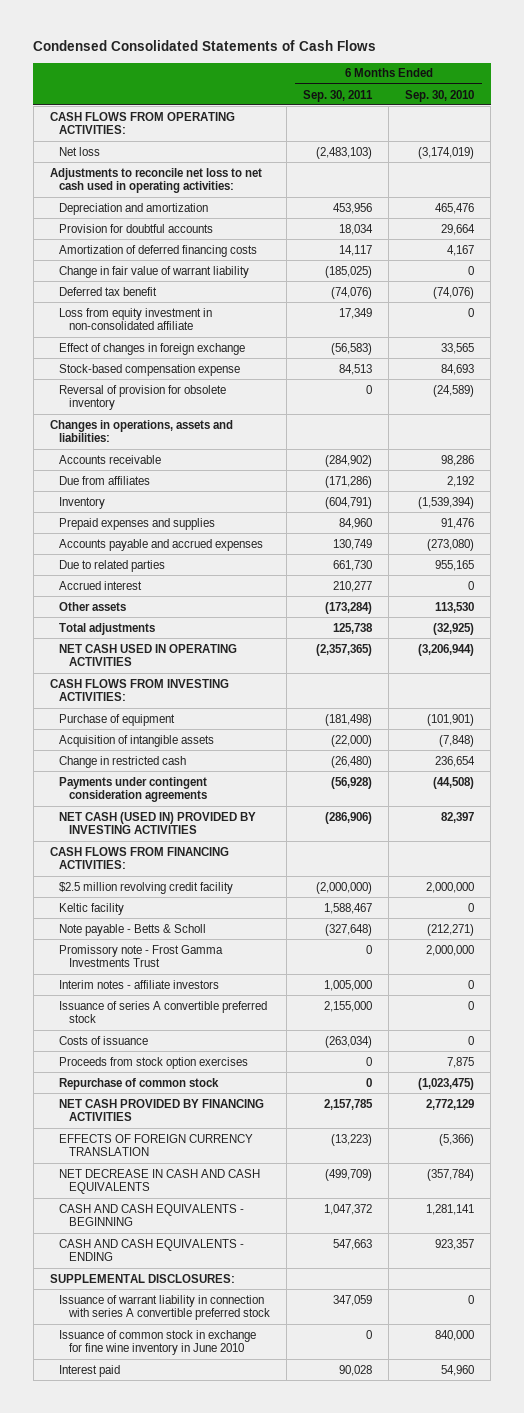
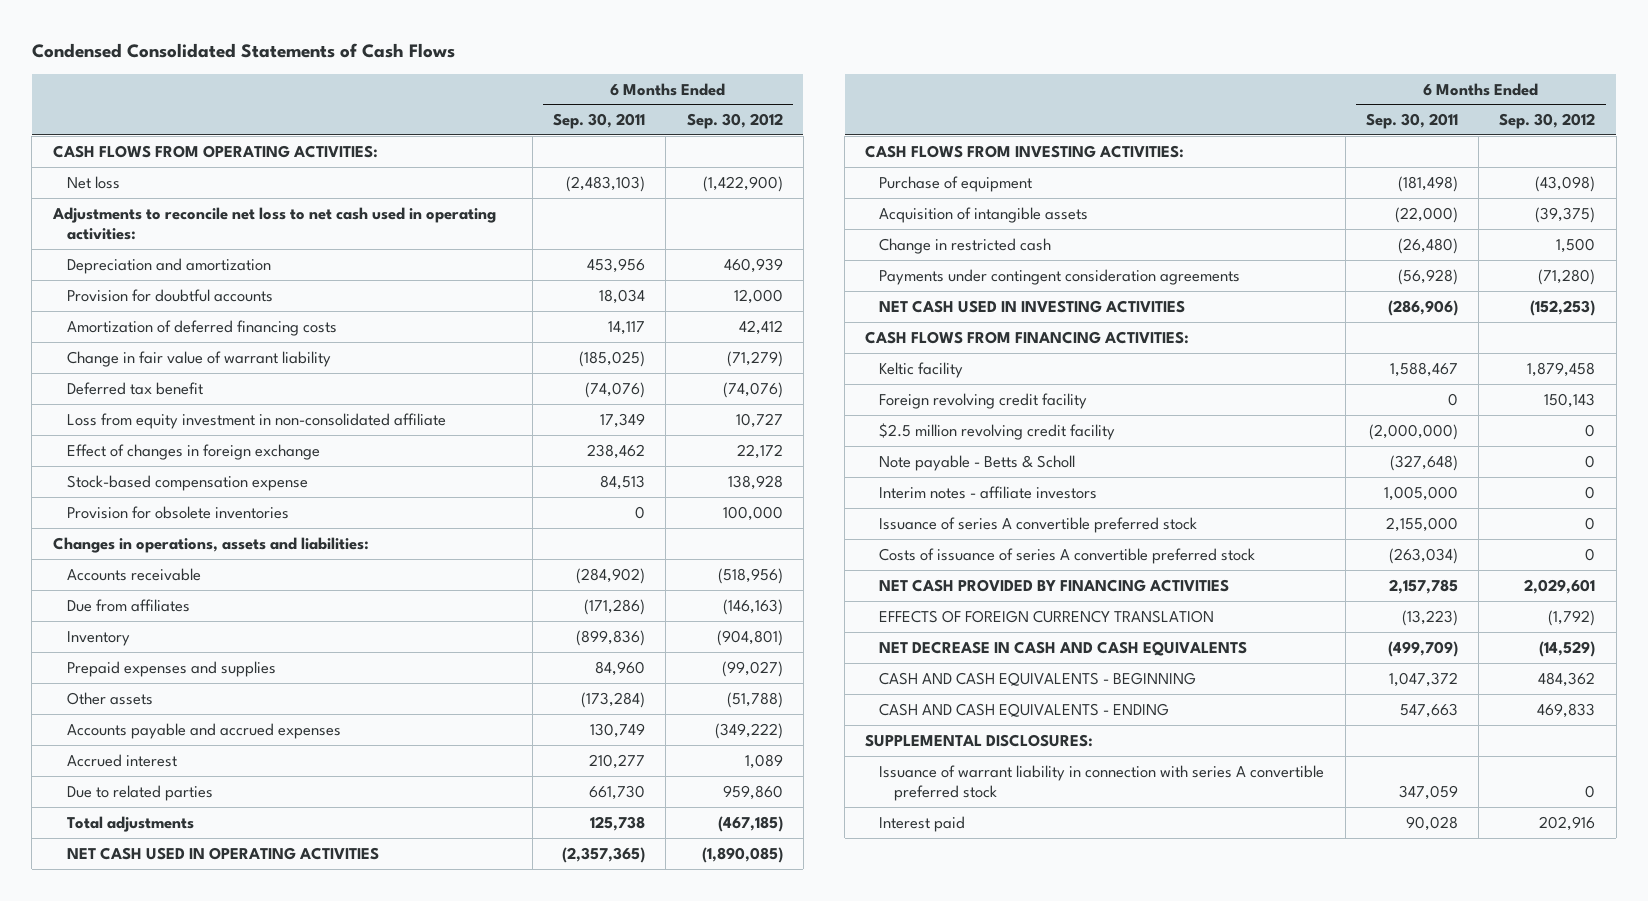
- | 6 Months Ended Sep. 30, 2011 | 6 Months Ended Sep. 30, 2010
+ | 6 Months Ended Sep. 30, 2011 | 6 Months Ended Sep. 30, 2012
- Effect of changes in foreign exchange | (56,583) | 33,565
+ Effect of changes in foreign exchange | 238,462 | 22,172
- Reversal of provision for obsolete inventory | 0 | (24,589)
+ Provision for obsolete inventories | 0 | 100,000
- Inventory | (604,791) | (1,539,394)
+ Inventory | (899,836) | (904,801)
moved up: Other assets | (173,284) | (51,788)
moved down: Due to related parties | 661,730 | 959,860
- NET CASH (USED IN) PROVIDED BY INVESTING ACTIVITIES | (286,906) | 82,397
+ NET CASH USED IN INVESTING ACTIVITIES | (286,906) | (152,253)
+ Foreign revolving credit facility | 0 | 150,143
moved down: $2.5 million revolving credit facility | (2,000,000) | 0
- Promissory note - Frost Gamma Investments Trust | 0 | 2,000,000
- Costs of issuance | (263,034) | 0
- Proceeds from stock option exercises | 0 | 7,875
- Repurchase of common stock | 0 | (1,023,475)
+ Costs of issuance of series A convertible preferred stock | (263,034) | 0
- Issuance of common stock in exchange for fine wine inventory in June 2010 | 0 | 840,000

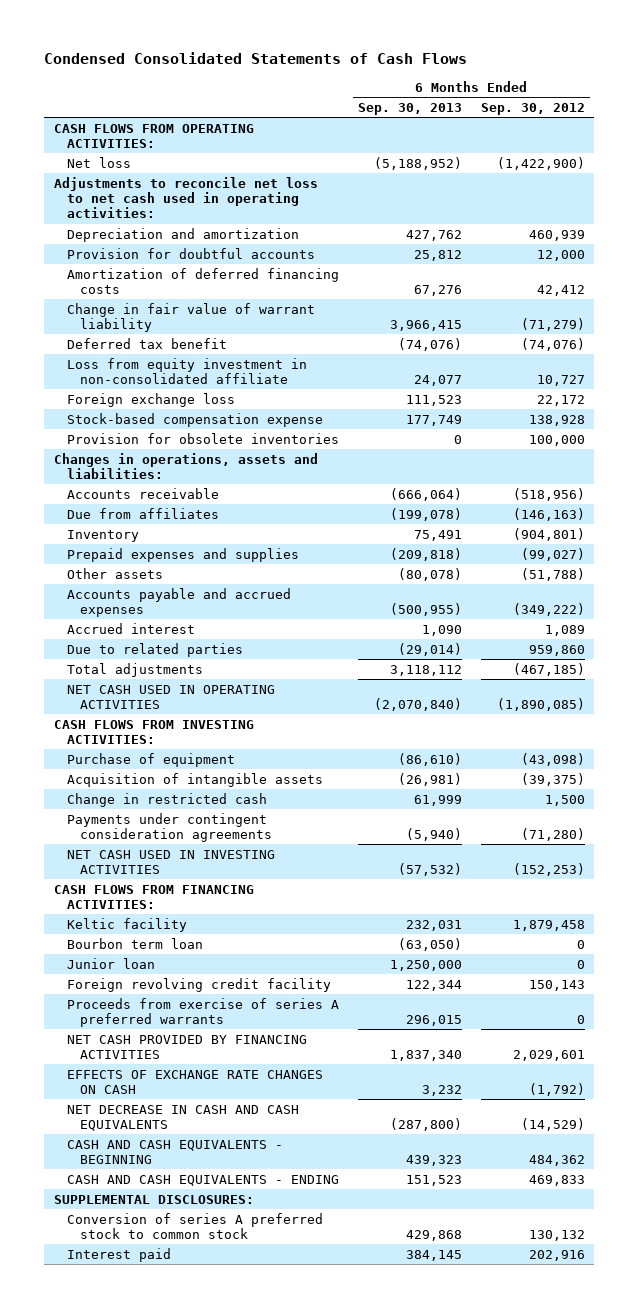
- | 6 Months Ended Sep. 30, 2011 | 6 Months Ended Sep. 30, 2012
+ | 6 Months Ended Sep. 30, 2013 | 6 Months Ended Sep. 30, 2012
- Effect of changes in foreign exchange | 238,462 | 22,172
+ Foreign exchange loss | 111,523 | 22,172
+ Bourbon term loan | (63,050) | 0
+ Junior loan | 1,250,000 | 0
- $2.5 million revolving credit facility | (2,000,000) | 0
- Note payable - Betts & Scholl | (327,648) | 0
- Interim notes - affiliate investors | 1,005,000 | 0
- Issuance of series A convertible preferred stock | 2,155,000 | 0
- Costs of issuance of series A convertible preferred stock | (263,034) | 0
+ Proceeds from exercise of series A preferred warrants | 296,015 | 0
- EFFECTS OF FOREIGN CURRENCY TRANSLATION | (13,223) | (1,792)
+ EFFECTS OF EXCHANGE RATE CHANGES ON CASH | 3,232 | (1,792)
- Issuance of warrant liability in connection with series A convertible preferred stock | 347,059 | 0
+ Conversion of series A preferred stock to common stock | 429,868 | 130,132

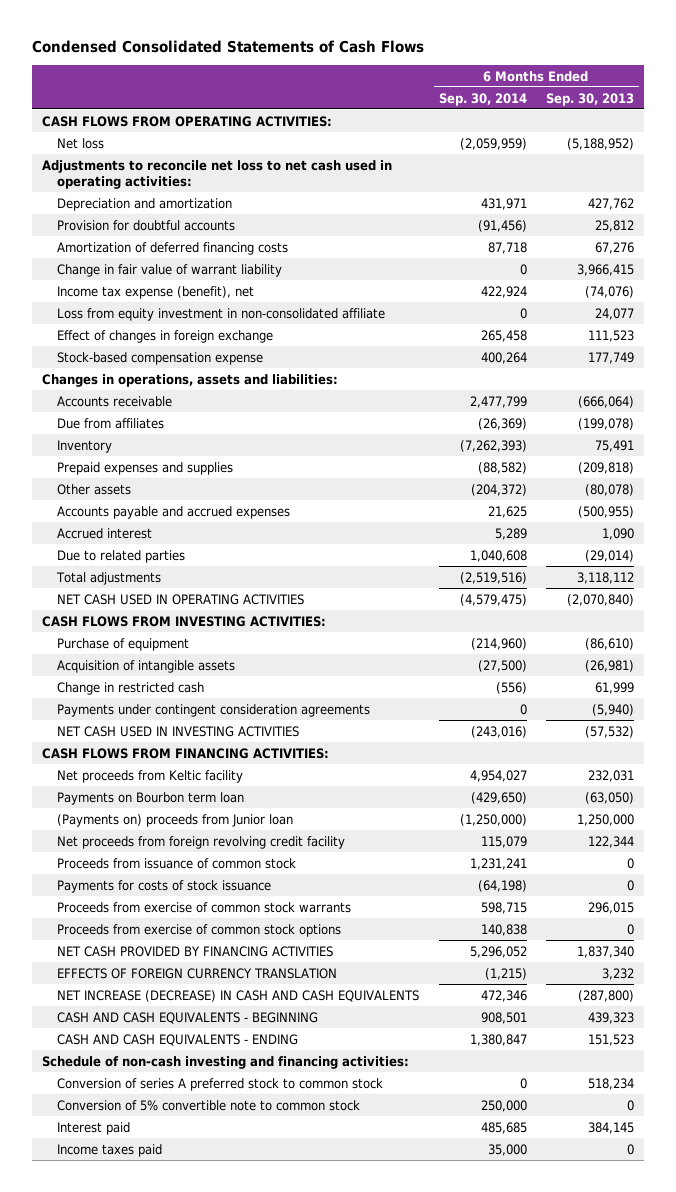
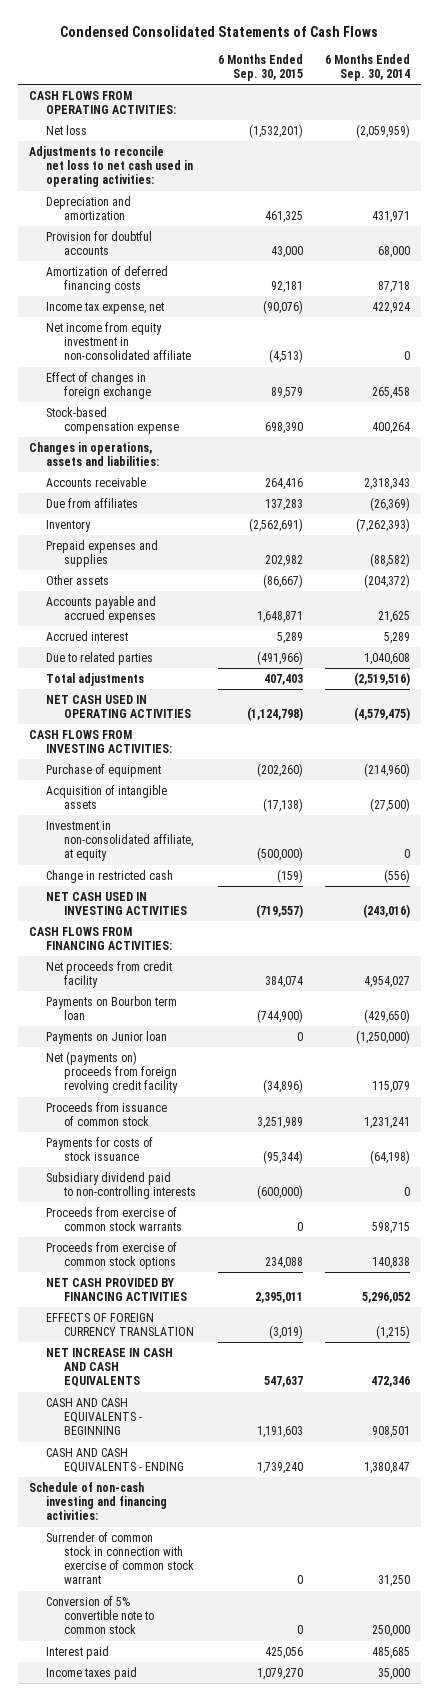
- | 6 Months Ended Sep. 30, 2014 | 6 Months Ended Sep. 30, 2013
+ | 6 Months Ended Sep. 30, 2015 | 6 Months Ended Sep. 30, 2014
- Provision for doubtful accounts | (91,456) | 25,812
+ Provision for doubtful accounts | 43,000 | 68,000
- Change in fair value of warrant liability | 0 | 3,966,415
- Income tax expense (benefit), net | 422,924 | (74,076)
- Loss from equity investment in non-consolidated affiliate | 0 | 24,077
+ Income tax expense, net | (90,076) | 422,924
+ Net income from equity investment in non-consolidated affiliate | (4,513) | 0
- Accounts receivable | 2,477,799 | (666,064)
+ Accounts receivable | 264,416 | 2,318,343
+ Investment in non-consolidated affiliate, at equity | (500,000) | 0
- Payments under contingent consideration agreements | 0 | (5,940)
- Net proceeds from Keltic facility | 4,954,027 | 232,031
+ Net proceeds from credit facility | 384,074 | 4,954,027
- (Payments on) proceeds from Junior loan | (1,250,000) | 1,250,000
- Net proceeds from foreign revolving credit facility | 115,079 | 122,344
+ Payments on Junior loan | 0 | (1,250,000)
+ Net (payments on) proceeds from foreign revolving credit facility | (34,896) | 115,079
+ Subsidiary dividend paid to non-controlling interests | (600,000) | 0
- NET INCREASE (DECREASE) IN CASH AND CASH EQUIVALENTS | 472,346 | (287,800)
+ NET INCREASE IN CASH AND CASH EQUIVALENTS | 547,637 | 472,346
- Conversion of series A preferred stock to common stock | 0 | 518,234
+ Surrender of common stock in connection with exercise of common stock warrant | 0 | 31,250

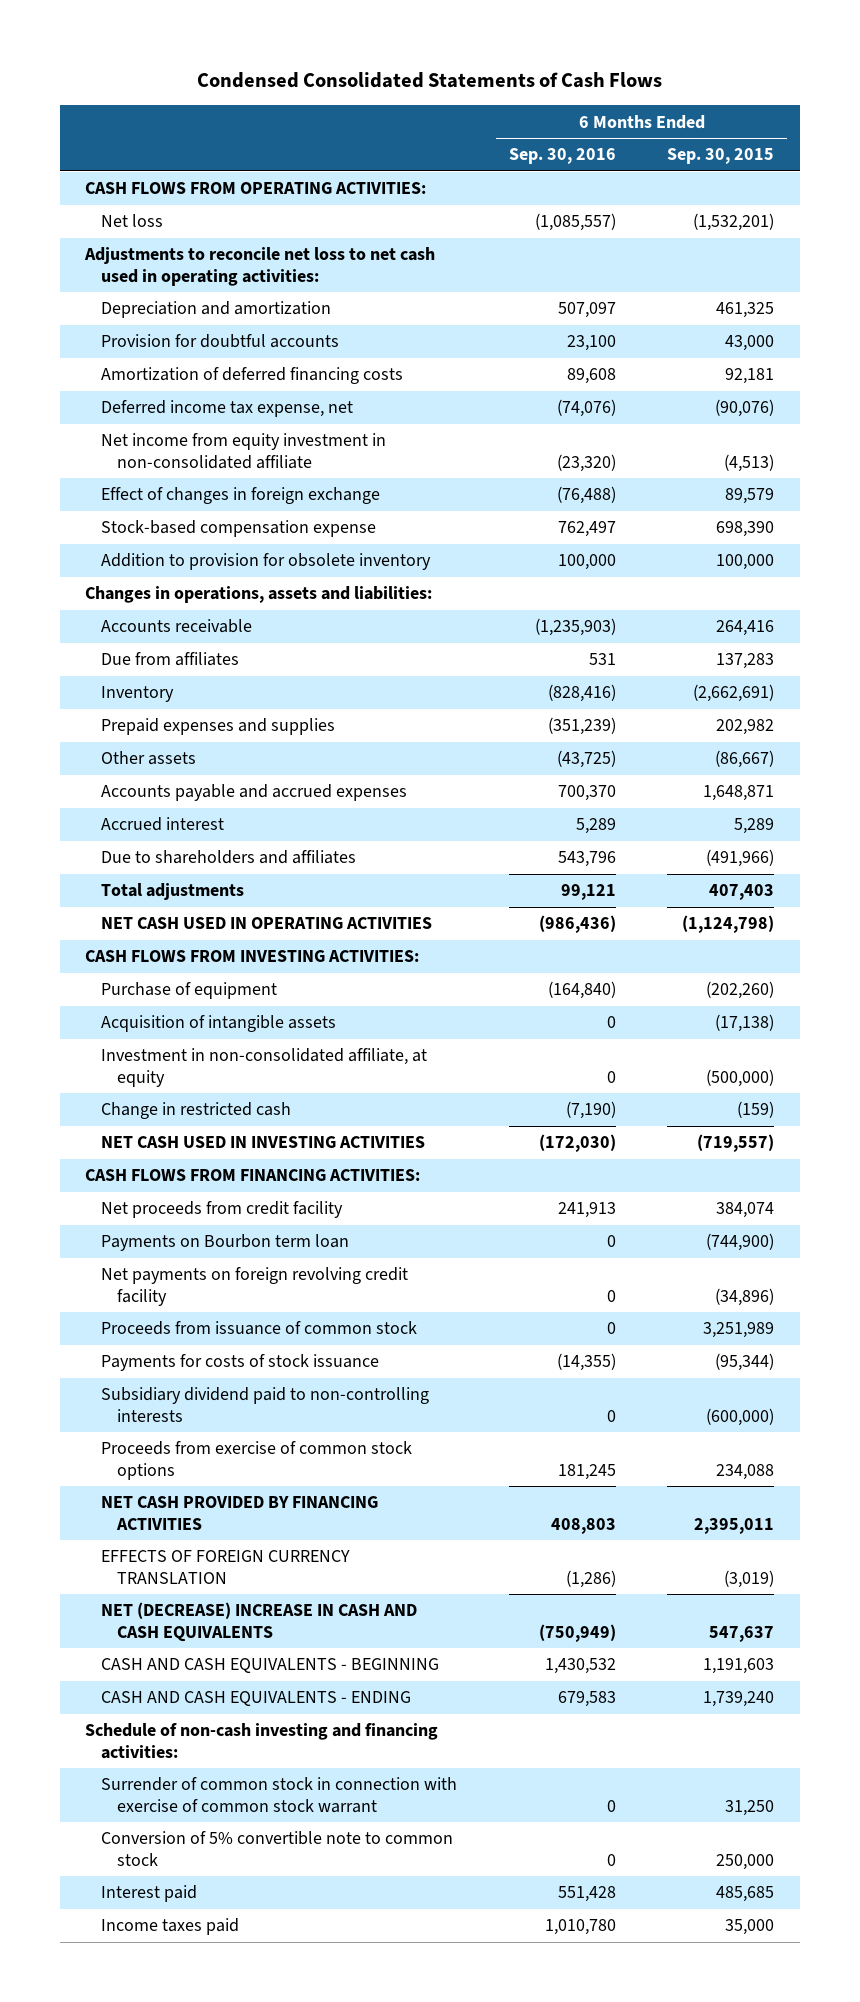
- | 6 Months Ended Sep. 30, 2015 | 6 Months Ended Sep. 30, 2014
+ | 6 Months Ended Sep. 30, 2016 | 6 Months Ended Sep. 30, 2015
- Income tax expense, net | (90,076) | 422,924
+ Deferred income tax expense, net | (74,076) | (90,076)
+ Addition to provision for obsolete inventory | 100,000 | 100,000
- Inventory | (2,562,691) | (7,262,393)
+ Inventory | (828,416) | (2,662,691)
- Due to related parties | (491,966) | 1,040,608
+ Due to shareholders and affiliates | 543,796 | (491,966)
- Payments on Junior loan | 0 | (1,250,000)
- Net (payments on) proceeds from foreign revolving credit facility | (34,896) | 115,079
+ Net payments on foreign revolving credit facility | 0 | (34,896)
- Proceeds from exercise of common stock warrants | 0 | 598,715
- NET INCREASE IN CASH AND CASH EQUIVALENTS | 547,637 | 472,346
+ NET (DECREASE) INCREASE IN CASH AND CASH EQUIVALENTS | (750,949) | 547,637
- Surrender of common stock in connection with exercise of common stock warrant | 0 | 31,250
- Conversion of 5% convertible note to common stock | 0 | 250,000
- Interest paid | 425,056 | 485,685
- Income taxes paid | 1,079,270 | 35,000
+ Surrender of common stock in connection with exercise of common stock warrant | 0 | 31,250
+ Conversion of 5% convertible note to common stock | 0 | 250,000
+ Interest paid | 551,428 | 485,685
+ Income taxes paid | 1,010,780 | 35,000

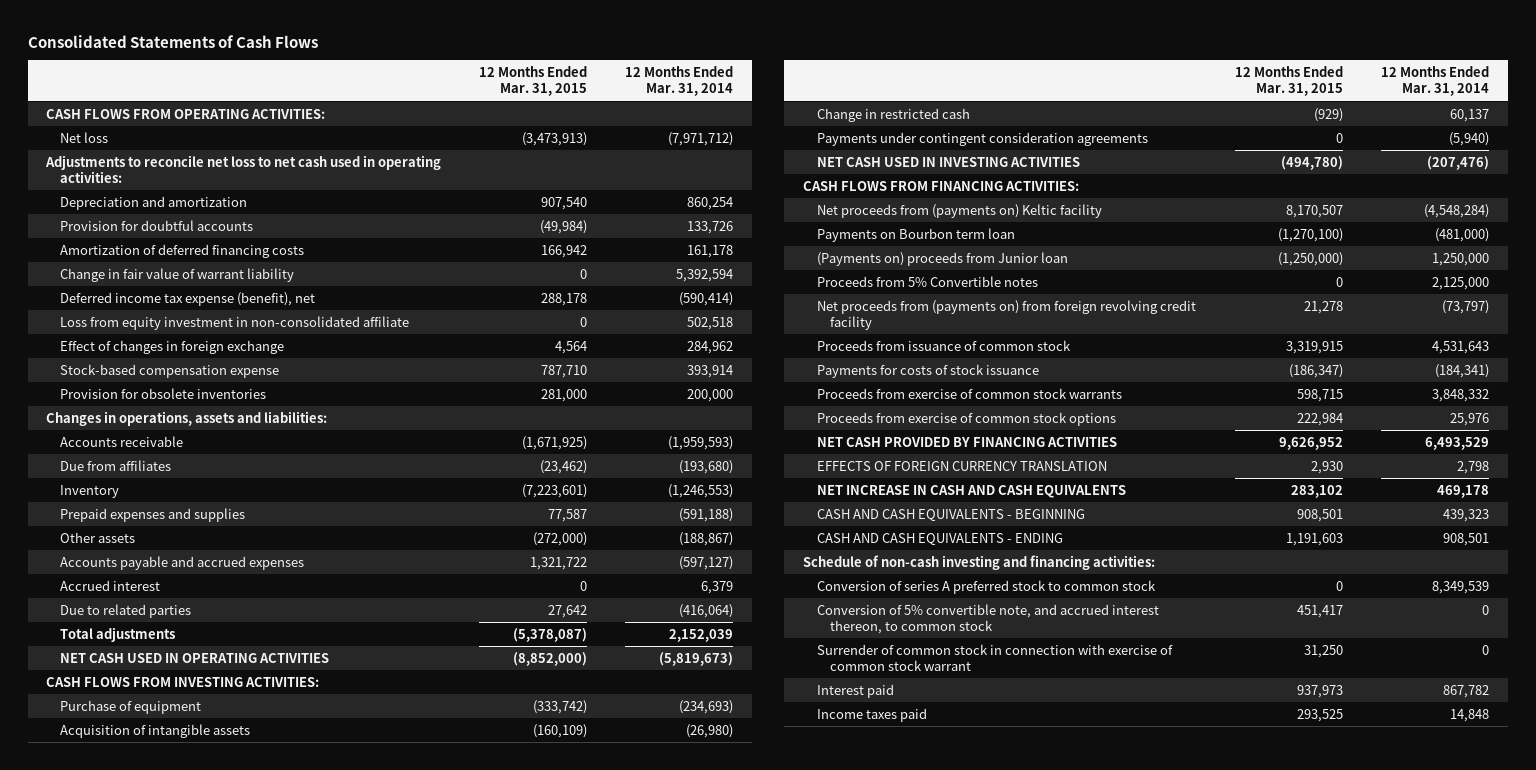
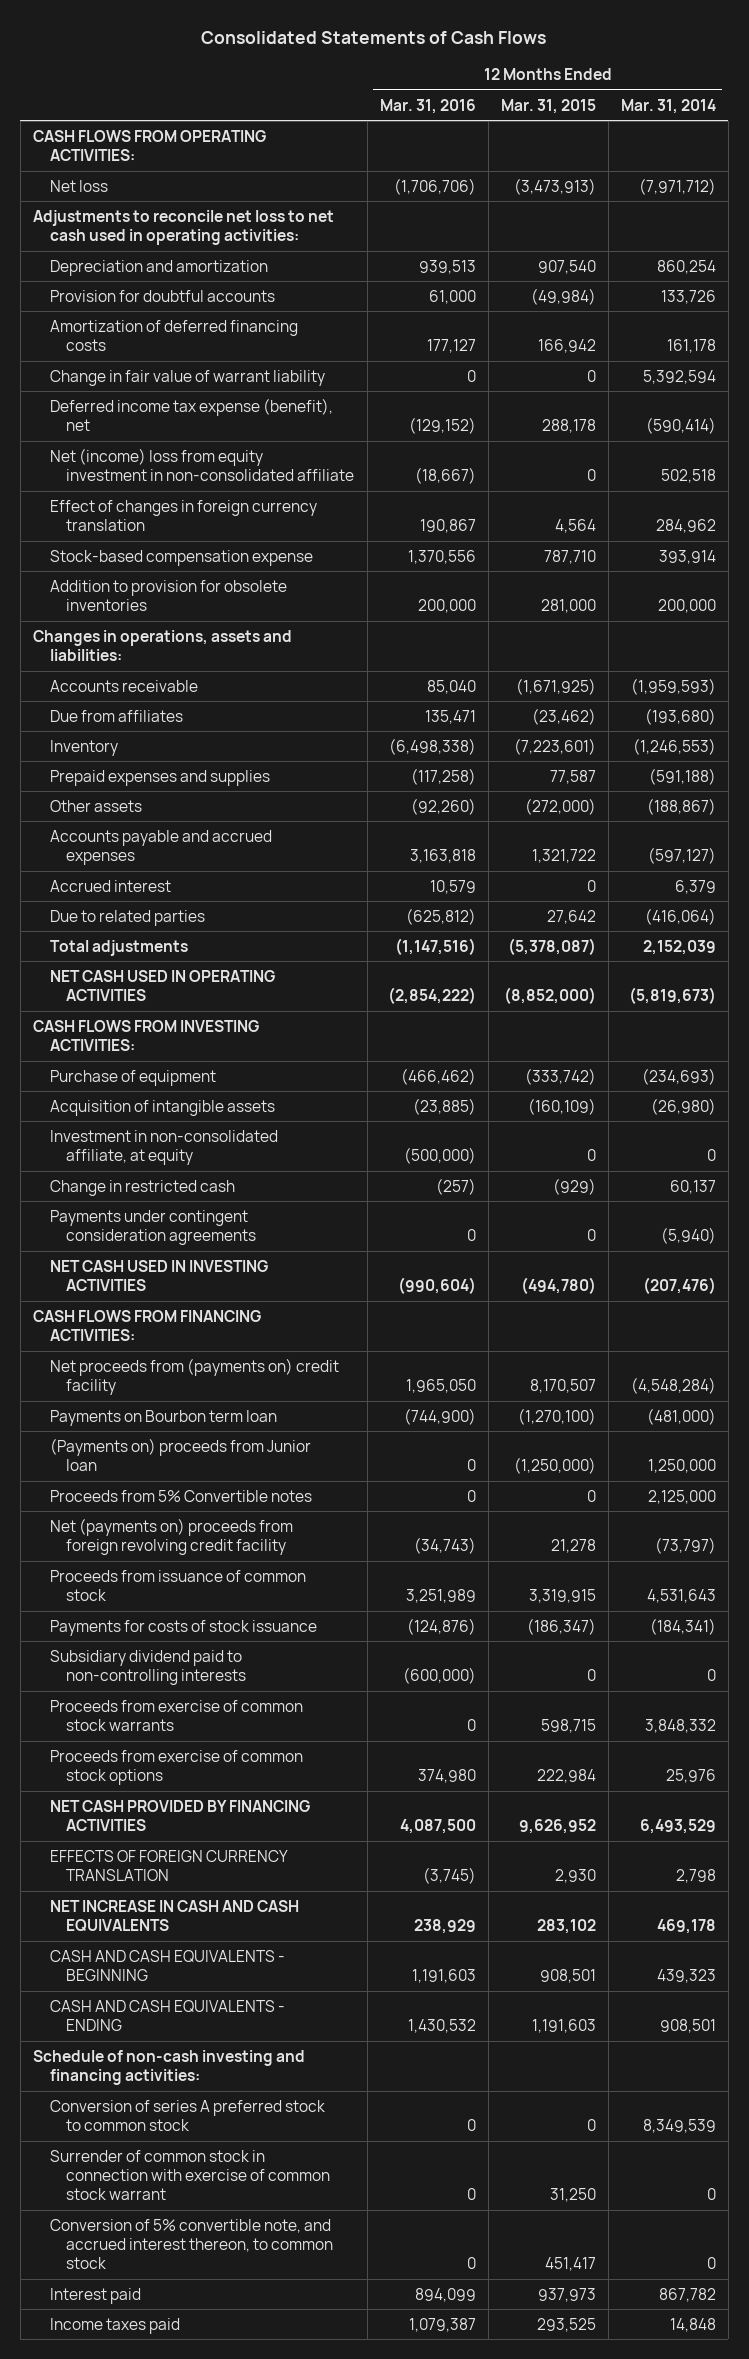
- | 12 Months Ended Mar. 31, 2015 | 12 Months Ended Mar. 31, 2014
+ | 12 Months Ended Mar. 31, 2016 | 12 Months Ended Mar. 31, 2015 | 12 Months Ended Mar. 31, 2014
- Loss from equity investment in non-consolidated affiliate | 0 | 502,518
- Effect of changes in foreign exchange | 4,564 | 284,962
+ Net (income) loss from equity investment in non-consolidated affiliate | (18,667) | 0 | 502,518
+ Effect of changes in foreign currency translation | 190,867 | 4,564 | 284,962
- Provision for obsolete inventories | 281,000 | 200,000
+ Addition to provision for obsolete inventories | 200,000 | 281,000 | 200,000
+ Investment in non-consolidated affiliate, at equity | (500,000) | 0 | 0
- Net proceeds from (payments on) Keltic facility | 8,170,507 | (4,548,284)
+ Net proceeds from (payments on) credit facility | 1,965,050 | 8,170,507 | (4,548,284)
- Net proceeds from (payments on) from foreign revolving credit facility | 21,278 | (73,797)
+ Net (payments on) proceeds from foreign revolving credit facility | (34,743) | 21,278 | (73,797)
+ Subsidiary dividend paid to non-controlling interests | (600,000) | 0 | 0
moved down: Conversion of 5% convertible note, and accrued interest thereon, to common stock | 0 | 451,417 | 0

